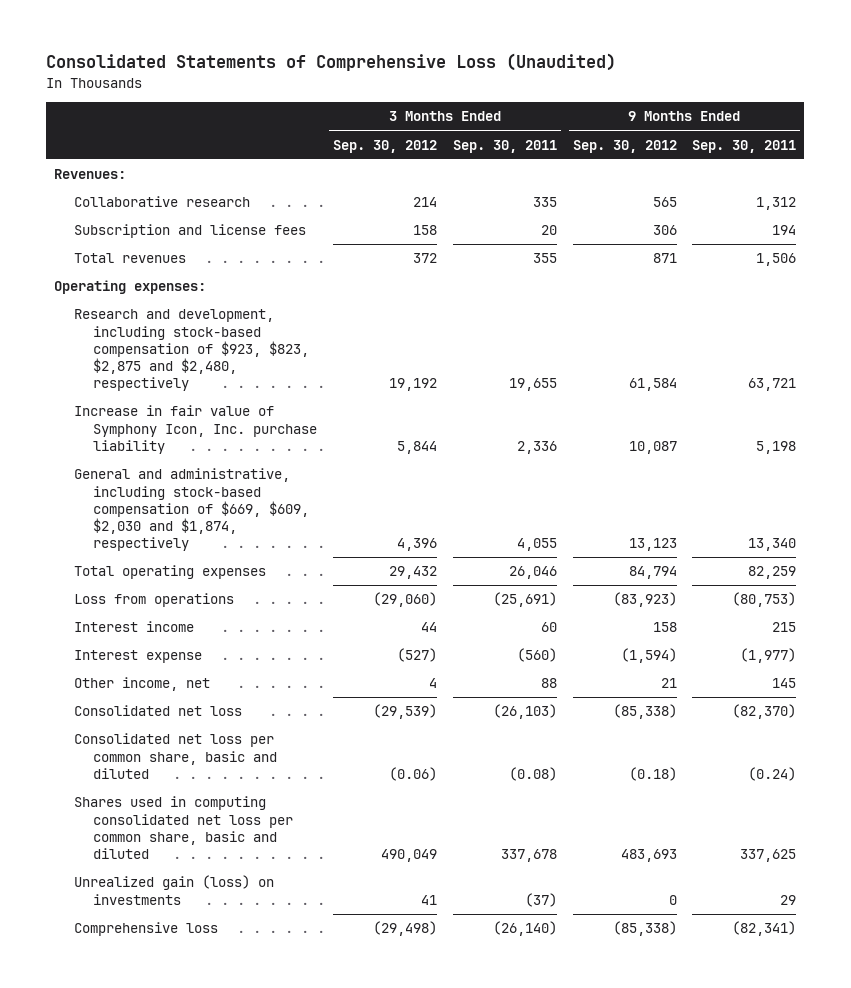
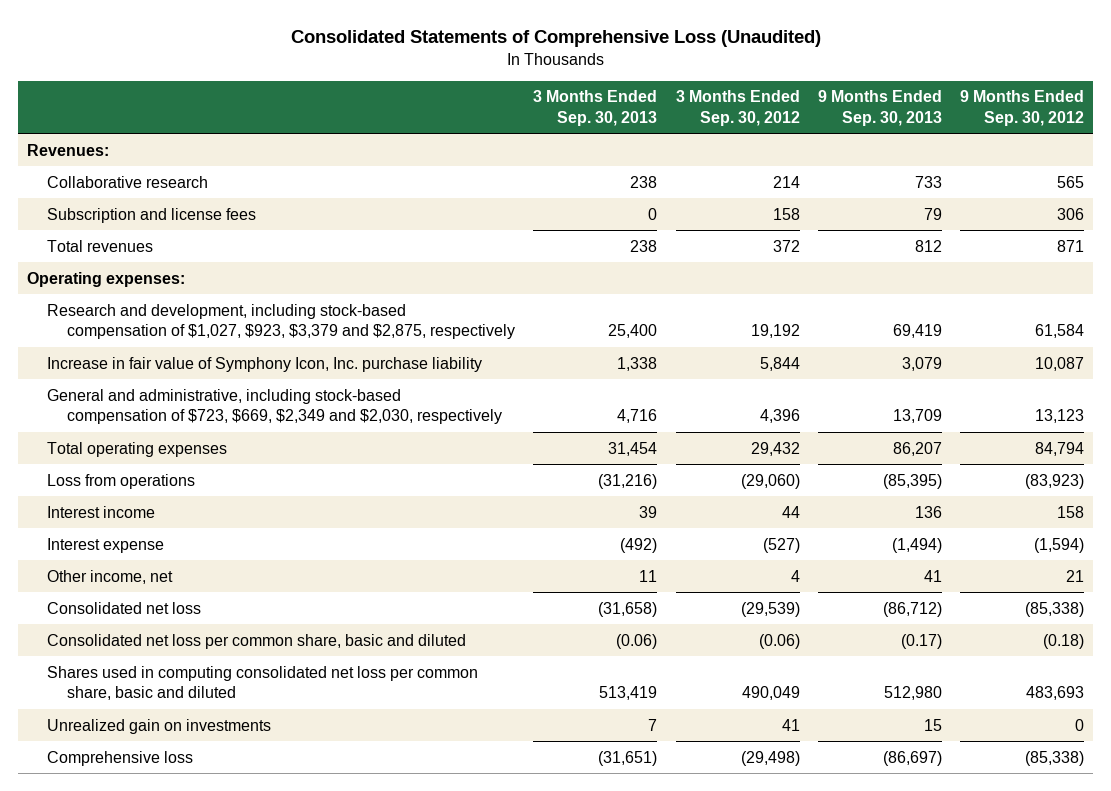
- | 3 Months Ended Sep. 30, 2012 | 3 Months Ended Sep. 30, 2011 | 9 Months Ended Sep. 30, 2012 | 9 Months Ended Sep. 30, 2011
+ | 3 Months Ended Sep. 30, 2013 | 3 Months Ended Sep. 30, 2012 | 9 Months Ended Sep. 30, 2013 | 9 Months Ended Sep. 30, 2012
- Research and development, including stock-based compensation of $923, $823, $2,875 and $2,480, respectively | 19,192 | 19,655 | 61,584 | 63,721
+ Research and development, including stock-based compensation of $1,027, $923, $3,379 and $2,875, respectively | 25,400 | 19,192 | 69,419 | 61,584
- General and administrative, including stock-based compensation of $669, $609, $2,030 and $1,874, respectively | 4,396 | 4,055 | 13,123 | 13,340
+ General and administrative, including stock-based compensation of $723, $669, $2,349 and $2,030, respectively | 4,716 | 4,396 | 13,709 | 13,123
- Unrealized gain (loss) on investments | 41 | (37) | 0 | 29
+ Unrealized gain on investments | 7 | 41 | 15 | 0

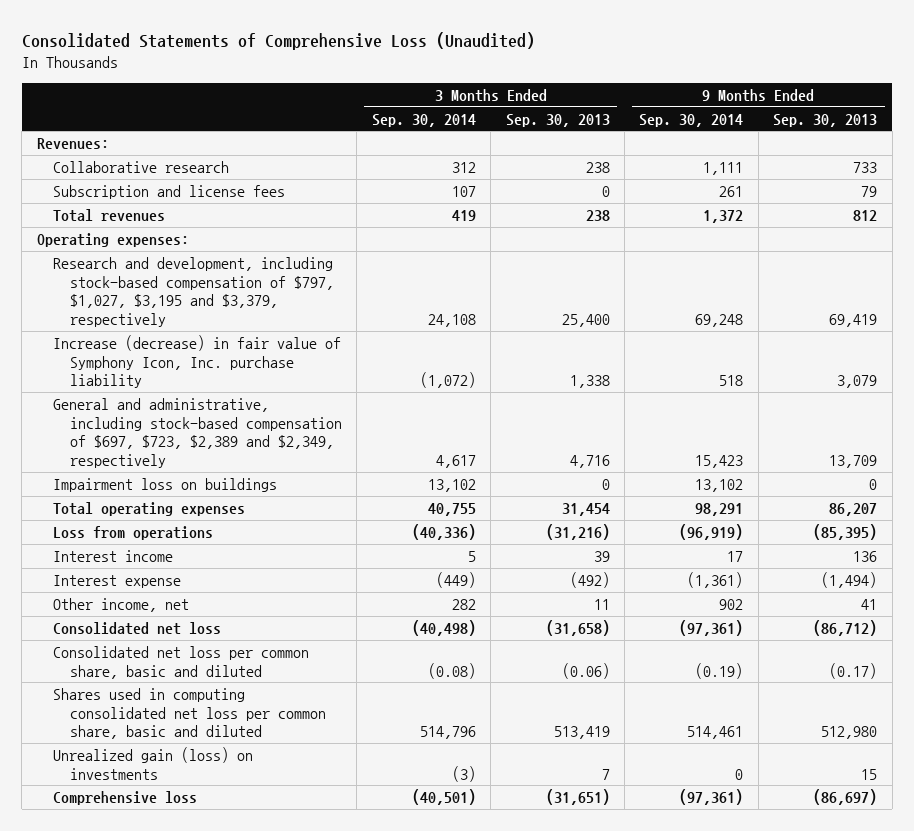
- | 3 Months Ended Sep. 30, 2013 | 3 Months Ended Sep. 30, 2012 | 9 Months Ended Sep. 30, 2013 | 9 Months Ended Sep. 30, 2012
+ | 3 Months Ended Sep. 30, 2014 | 3 Months Ended Sep. 30, 2013 | 9 Months Ended Sep. 30, 2014 | 9 Months Ended Sep. 30, 2013
- Research and development, including stock-based compensation of $1,027, $923, $3,379 and $2,875, respectively | 25,400 | 19,192 | 69,419 | 61,584
- Increase in fair value of Symphony Icon, Inc. purchase liability | 1,338 | 5,844 | 3,079 | 10,087
- General and administrative, including stock-based compensation of $723, $669, $2,349 and $2,030, respectively | 4,716 | 4,396 | 13,709 | 13,123
+ Research and development, including stock-based compensation of $797, $1,027, $3,195 and $3,379, respectively | 24,108 | 25,400 | 69,248 | 69,419
+ Increase (decrease) in fair value of Symphony Icon, Inc. purchase liability | (1,072) | 1,338 | 518 | 3,079
+ General and administrative, including stock-based compensation of $697, $723, $2,389 and $2,349, respectively | 4,617 | 4,716 | 15,423 | 13,709
+ Impairment loss on buildings | 13,102 | 0 | 13,102 | 0
- Unrealized gain on investments | 7 | 41 | 15 | 0
+ Unrealized gain (loss) on investments | (3) | 7 | 0 | 15

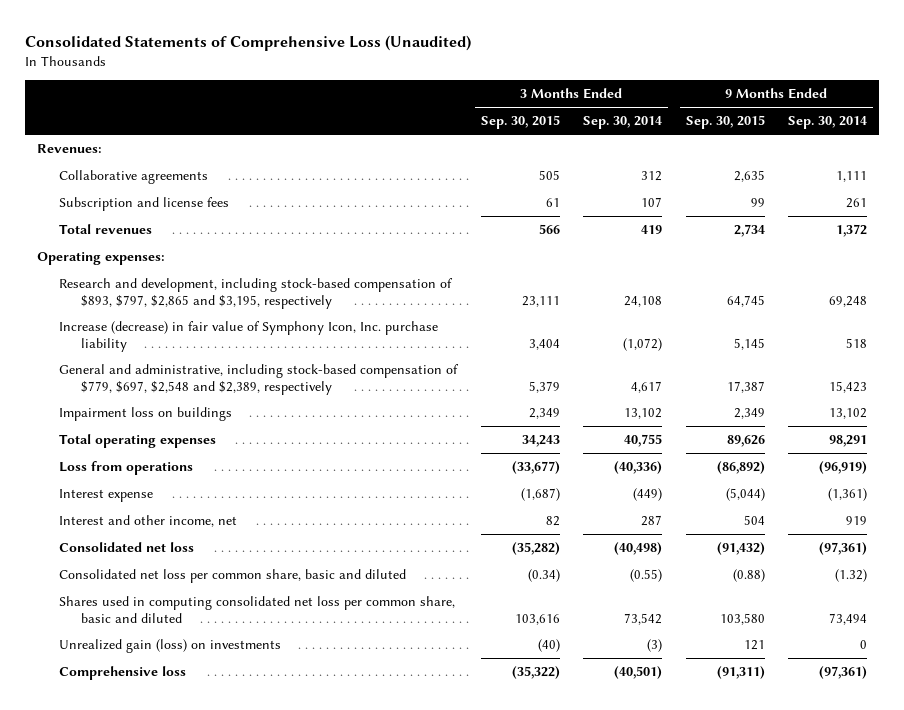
- | 3 Months Ended Sep. 30, 2014 | 3 Months Ended Sep. 30, 2013 | 9 Months Ended Sep. 30, 2014 | 9 Months Ended Sep. 30, 2013
+ | 3 Months Ended Sep. 30, 2015 | 3 Months Ended Sep. 30, 2014 | 9 Months Ended Sep. 30, 2015 | 9 Months Ended Sep. 30, 2014
- Collaborative research | 312 | 238 | 1,111 | 733
+ Collaborative agreements | 505 | 312 | 2,635 | 1,111
- Research and development, including stock-based compensation of $797, $1,027, $3,195 and $3,379, respectively | 24,108 | 25,400 | 69,248 | 69,419
+ Research and development, including stock-based compensation of $893, $797, $2,865 and $3,195, respectively | 23,111 | 24,108 | 64,745 | 69,248
- General and administrative, including stock-based compensation of $697, $723, $2,389 and $2,349, respectively | 4,617 | 4,716 | 15,423 | 13,709
+ General and administrative, including stock-based compensation of $779, $697, $2,548 and $2,389, respectively | 5,379 | 4,617 | 17,387 | 15,423
- Interest income | 5 | 39 | 17 | 136
- Other income, net | 282 | 11 | 902 | 41
+ Interest and other income, net | 82 | 287 | 504 | 919
- Consolidated net loss per common share, basic and diluted | (0.08) | (0.06) | (0.19) | (0.17)
- Shares used in computing consolidated net loss per common share, basic and diluted | 514,796 | 513,419 | 514,461 | 512,980
+ Consolidated net loss per common share, basic and diluted | (0.34) | (0.55) | (0.88) | (1.32)
+ Shares used in computing consolidated net loss per common share, basic and diluted | 103,616 | 73,542 | 103,580 | 73,494

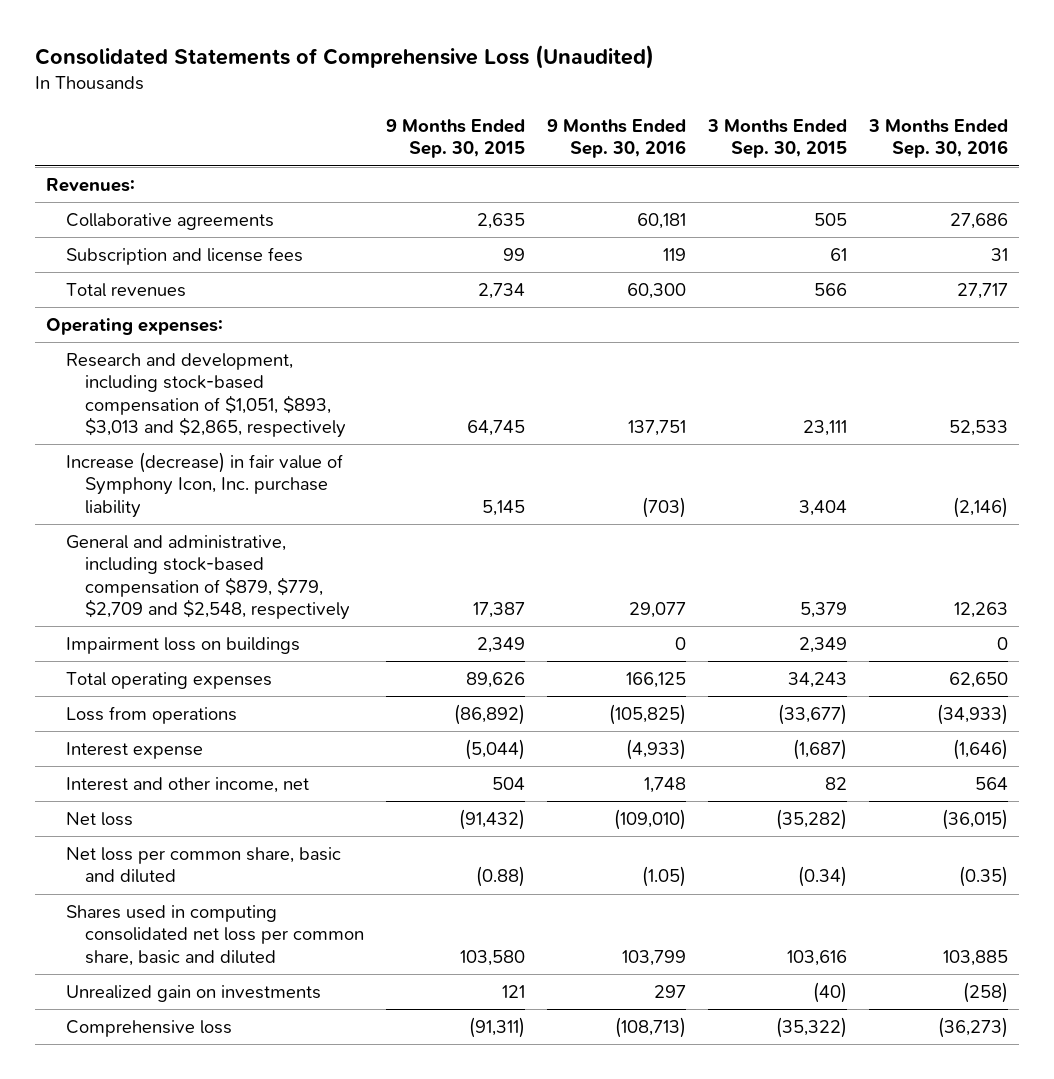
- | 3 Months Ended Sep. 30, 2015 | 3 Months Ended Sep. 30, 2014 | 9 Months Ended Sep. 30, 2015 | 9 Months Ended Sep. 30, 2014
+ | 9 Months Ended Sep. 30, 2015 | 9 Months Ended Sep. 30, 2016 | 3 Months Ended Sep. 30, 2015 | 3 Months Ended Sep. 30, 2016
- Research and development, including stock-based compensation of $893, $797, $2,865 and $3,195, respectively | 23,111 | 24,108 | 64,745 | 69,248
+ Research and development, including stock-based compensation of $1,051, $893, $3,013 and $2,865, respectively | 64,745 | 137,751 | 23,111 | 52,533
- General and administrative, including stock-based compensation of $779, $697, $2,548 and $2,389, respectively | 5,379 | 4,617 | 17,387 | 15,423
+ General and administrative, including stock-based compensation of $879, $779, $2,709 and $2,548, respectively | 17,387 | 29,077 | 5,379 | 12,263
- Consolidated net loss | (35,282) | (40,498) | (91,432) | (97,361)
- Consolidated net loss per common share, basic and diluted | (0.34) | (0.55) | (0.88) | (1.32)
+ Net loss | (91,432) | (109,010) | (35,282) | (36,015)
+ Net loss per common share, basic and diluted | (0.88) | (1.05) | (0.34) | (0.35)
- Unrealized gain (loss) on investments | (40) | (3) | 121 | 0
+ Unrealized gain on investments | 121 | 297 | (40) | (258)

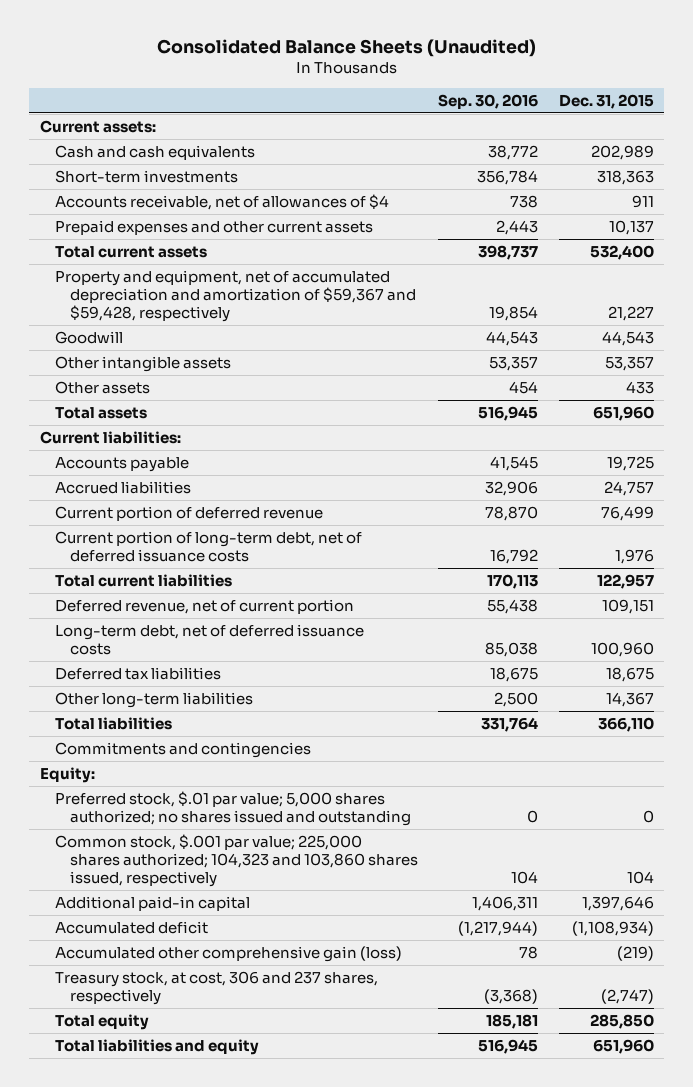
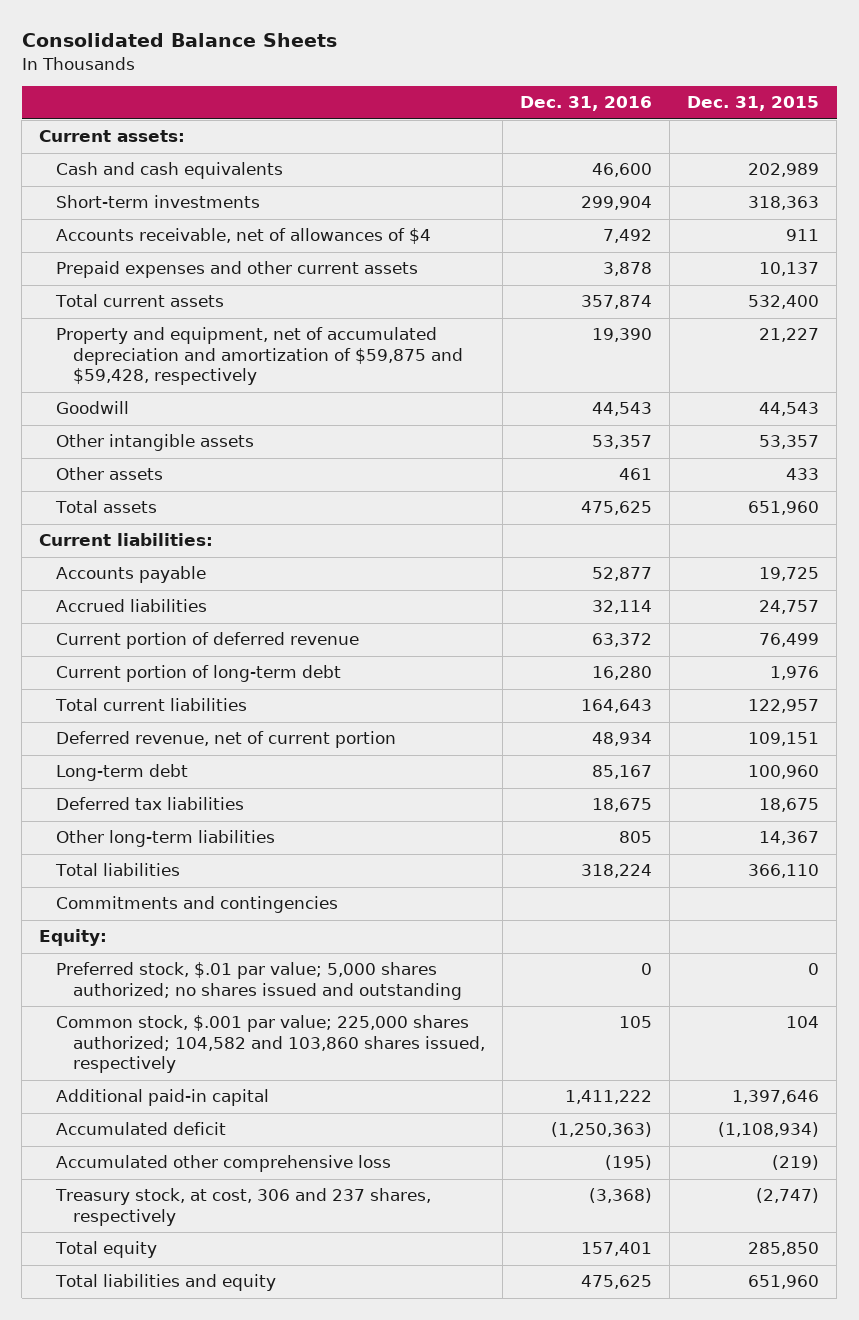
- Consolidated Balance Sheets (Unaudited)
+ Consolidated Balance Sheets
- | Sep. 30, 2016 | Dec. 31, 2015
+ | Dec. 31, 2016 | Dec. 31, 2015
- Property and equipment, net of accumulated depreciation and amortization of $59,367 and $59,428, respectively | 19,854 | 21,227
+ Property and equipment, net of accumulated depreciation and amortization of $59,875 and $59,428, respectively | 19,390 | 21,227
- Current portion of long-term debt, net of deferred issuance costs | 16,792 | 1,976
+ Current portion of long-term debt | 16,280 | 1,976
- Long-term debt, net of deferred issuance costs | 85,038 | 100,960
+ Long-term debt | 85,167 | 100,960
- Common stock, $.001 par value; 225,000 shares authorized; 104,323 and 103,860 shares issued, respectively | 104 | 104
+ Common stock, $.001 par value; 225,000 shares authorized; 104,582 and 103,860 shares issued, respectively | 105 | 104
- Accumulated other comprehensive gain (loss) | 78 | (219)
+ Accumulated other comprehensive loss | (195) | (219)

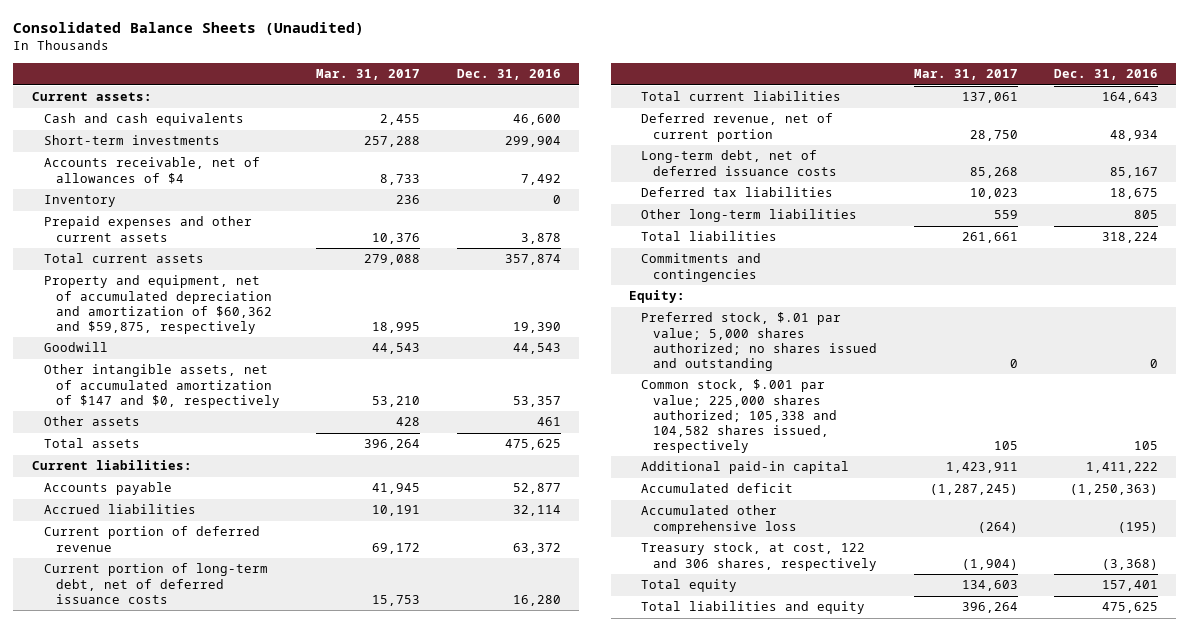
- Consolidated Balance Sheets
+ Consolidated Balance Sheets (Unaudited)
- | Dec. 31, 2016 | Dec. 31, 2015
+ | Mar. 31, 2017 | Dec. 31, 2016
+ Inventory | 236 | 0
- Property and equipment, net of accumulated depreciation and amortization of $59,875 and $59,428, respectively | 19,390 | 21,227
+ Property and equipment, net of accumulated depreciation and amortization of $60,362 and $59,875, respectively | 18,995 | 19,390
- Other intangible assets | 53,357 | 53,357
+ Other intangible assets, net of accumulated amortization of $147 and $0, respectively | 53,210 | 53,357
- Current portion of long-term debt | 16,280 | 1,976
+ Current portion of long-term debt, net of deferred issuance costs | 15,753 | 16,280
- Long-term debt | 85,167 | 100,960
+ Long-term debt, net of deferred issuance costs | 85,268 | 85,167
- Common stock, $.001 par value; 225,000 shares authorized; 104,582 and 103,860 shares issued, respectively | 105 | 104
+ Common stock, $.001 par value; 225,000 shares authorized; 105,338 and 104,582 shares issued, respectively | 105 | 105
- Treasury stock, at cost, 306 and 237 shares, respectively | (3,368) | (2,747)
+ Treasury stock, at cost, 122 and 306 shares, respectively | (1,904) | (3,368)

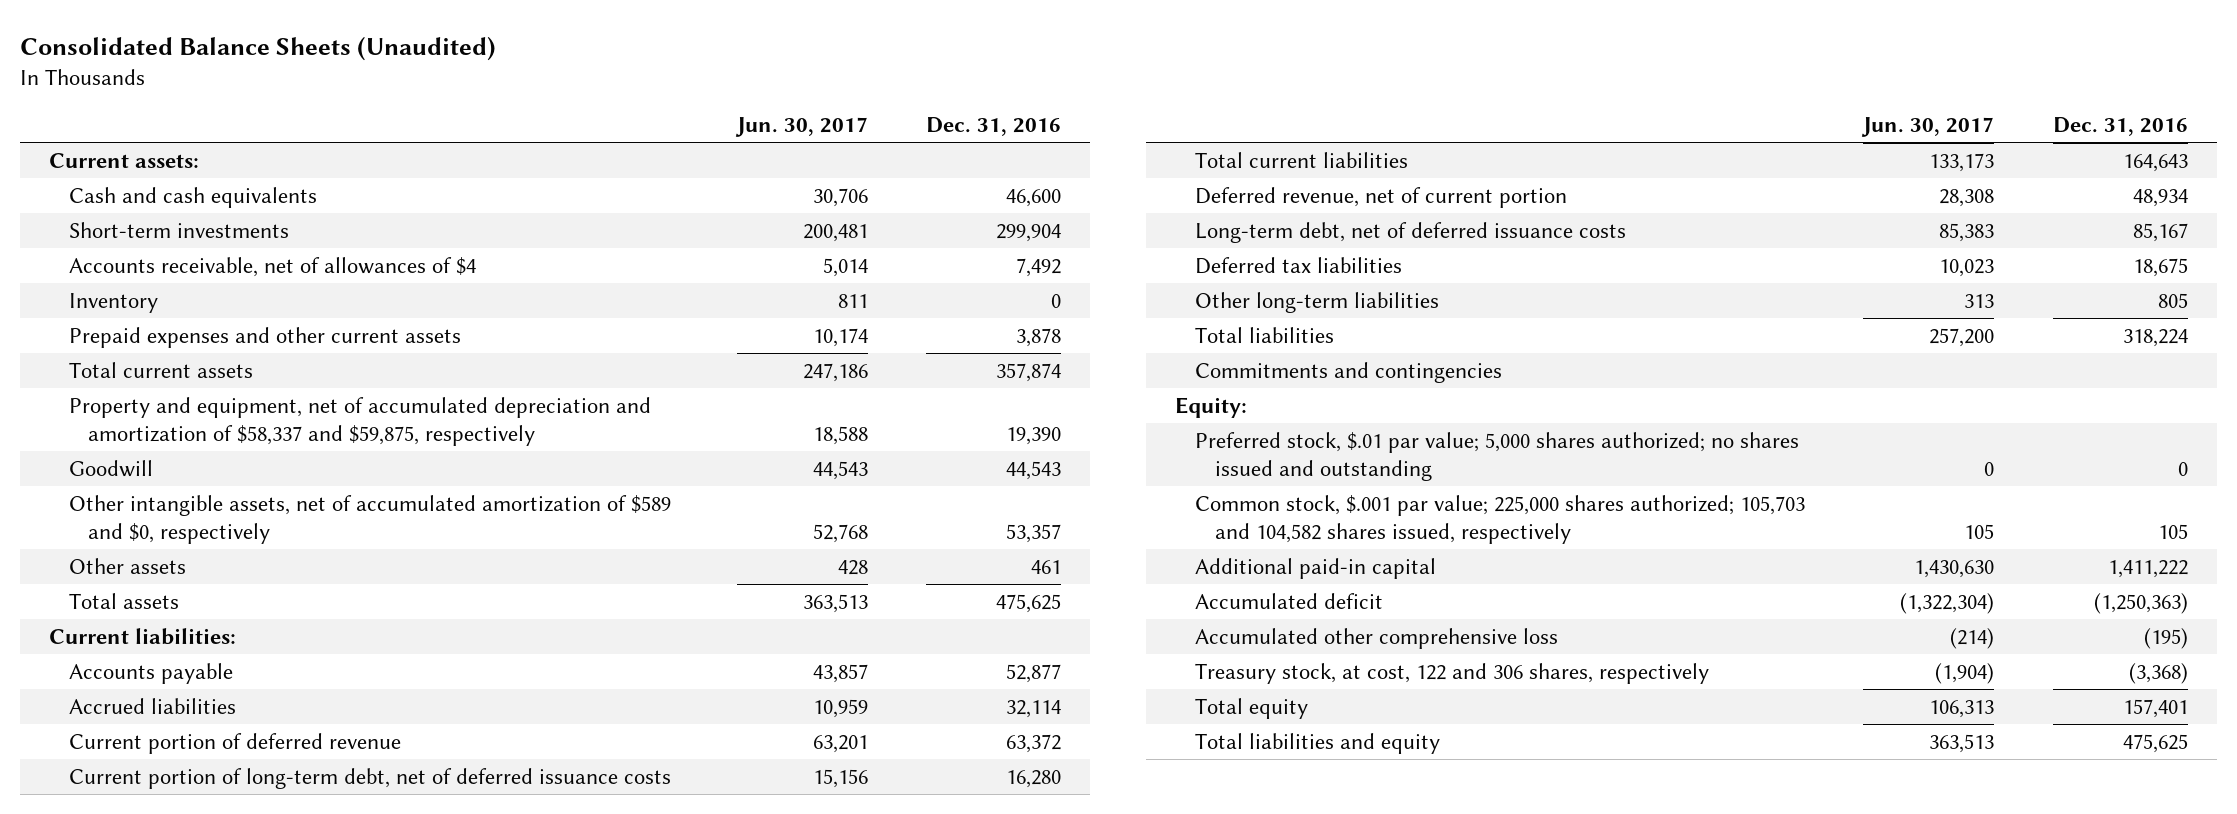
- | Mar. 31, 2017 | Dec. 31, 2016
+ | Jun. 30, 2017 | Dec. 31, 2016
- Property and equipment, net of accumulated depreciation and amortization of $60,362 and $59,875, respectively | 18,995 | 19,390
+ Property and equipment, net of accumulated depreciation and amortization of $58,337 and $59,875, respectively | 18,588 | 19,390
- Other intangible assets, net of accumulated amortization of $147 and $0, respectively | 53,210 | 53,357
+ Other intangible assets, net of accumulated amortization of $589 and $0, respectively | 52,768 | 53,357
- Common stock, $.001 par value; 225,000 shares authorized; 105,338 and 104,582 shares issued, respectively | 105 | 105
+ Common stock, $.001 par value; 225,000 shares authorized; 105,703 and 104,582 shares issued, respectively | 105 | 105

